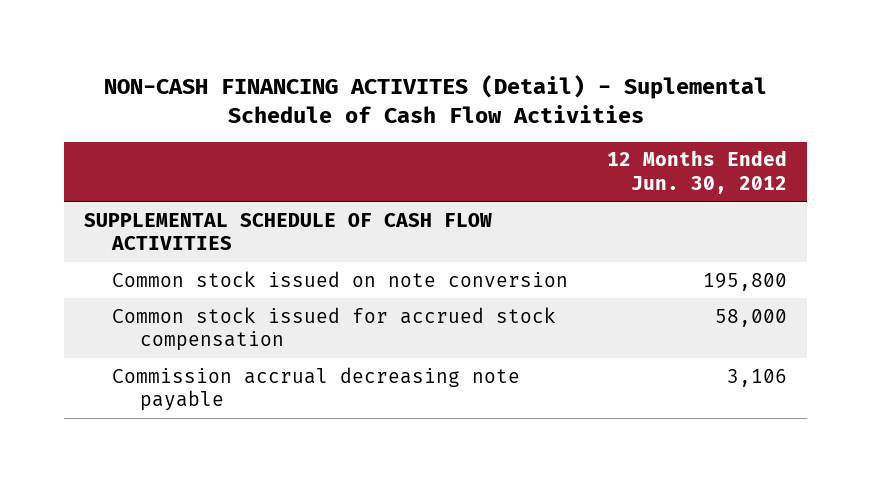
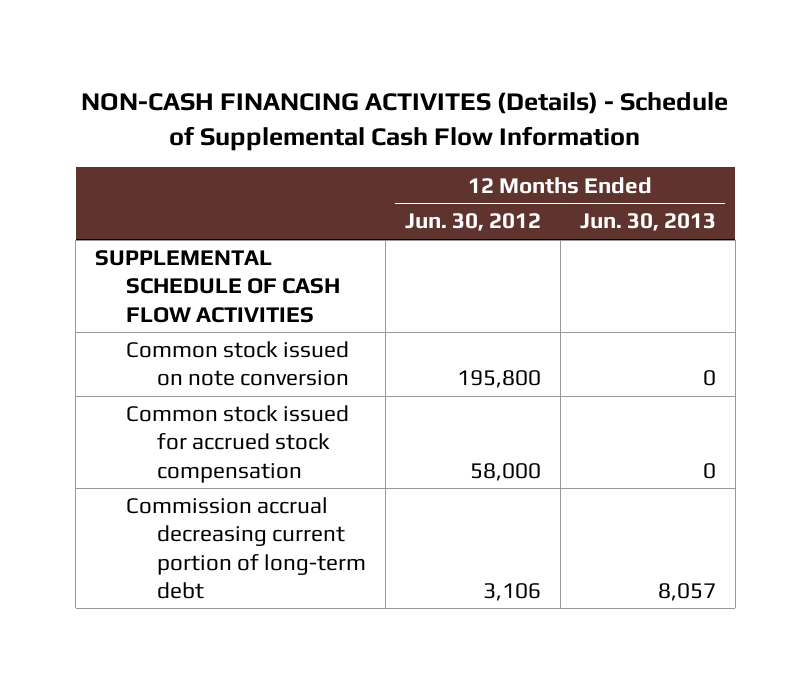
- NON-CASH FINANCING ACTIVITES (Detail) - Suplemental Schedule of Cash Flow Activities
+ NON-CASH FINANCING ACTIVITES (Details) - Schedule of Supplemental Cash Flow Information
- | 12 Months Ended Jun. 30, 2012
+ | 12 Months Ended Jun. 30, 2012 | 12 Months Ended Jun. 30, 2013
- Commission accrual decreasing note payable | 3,106
+ Commission accrual decreasing current portion of long-term debt | 3,106 | 8,057

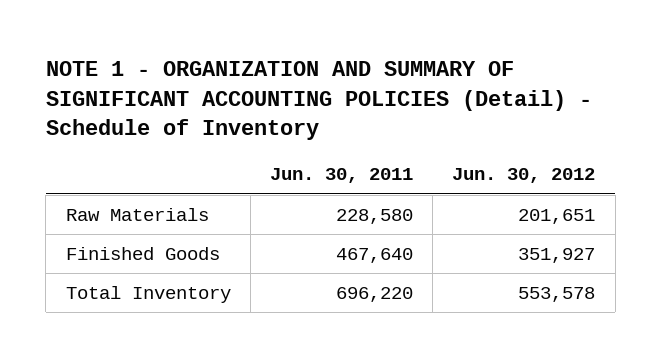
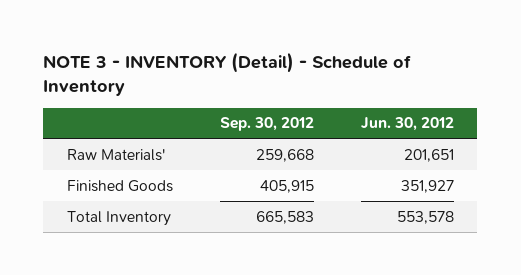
- NOTE 1 - ORGANIZATION AND SUMMARY OF SIGNIFICANT ACCOUNTING POLICIES (Detail) - Schedule of Inventory
+ NOTE 3 - INVENTORY (Detail) - Schedule of Inventory
- | Jun. 30, 2011 | Jun. 30, 2012
+ | Sep. 30, 2012 | Jun. 30, 2012
- Raw Materials | 228,580 | 201,651
+ Raw Materials' | 259,668 | 201,651

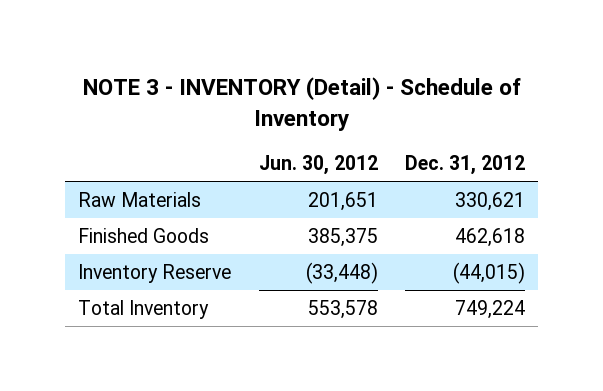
- | Sep. 30, 2012 | Jun. 30, 2012
+ | Jun. 30, 2012 | Dec. 31, 2012
- Raw Materials' | 259,668 | 201,651
- Finished Goods | 405,915 | 351,927
+ Raw Materials | 201,651 | 330,621
+ Finished Goods | 385,375 | 462,618
+ Inventory Reserve | (33,448) | (44,015)

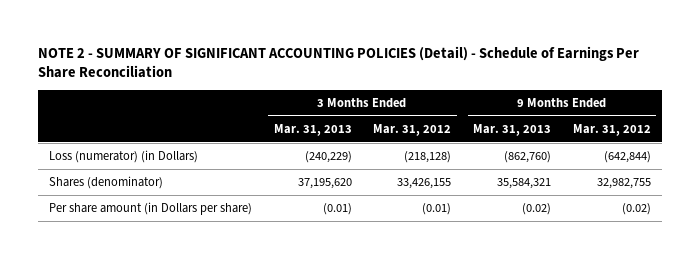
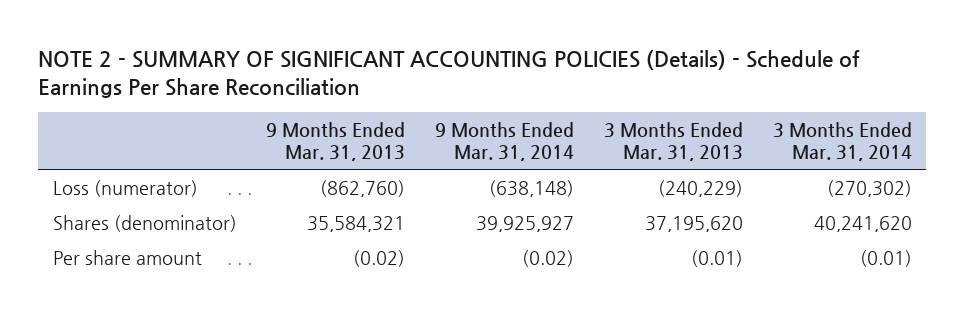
- NOTE 2 - SUMMARY OF SIGNIFICANT ACCOUNTING POLICIES (Detail) - Schedule of Earnings Per Share Reconciliation
+ NOTE 2 - SUMMARY OF SIGNIFICANT ACCOUNTING POLICIES (Details) - Schedule of Earnings Per Share Reconciliation
- | 3 Months Ended Mar. 31, 2013 | 3 Months Ended Mar. 31, 2012 | 9 Months Ended Mar. 31, 2013 | 9 Months Ended Mar. 31, 2012
+ | 9 Months Ended Mar. 31, 2013 | 9 Months Ended Mar. 31, 2014 | 3 Months Ended Mar. 31, 2013 | 3 Months Ended Mar. 31, 2014
- Loss (numerator) (in Dollars) | (240,229) | (218,128) | (862,760) | (642,844)
+ Loss (numerator) | (862,760) | (638,148) | (240,229) | (270,302)
- Per share amount (in Dollars per share) | (0.01) | (0.01) | (0.02) | (0.02)
+ Per share amount | (0.02) | (0.02) | (0.01) | (0.01)

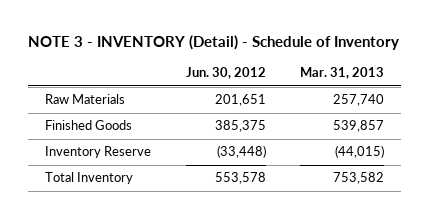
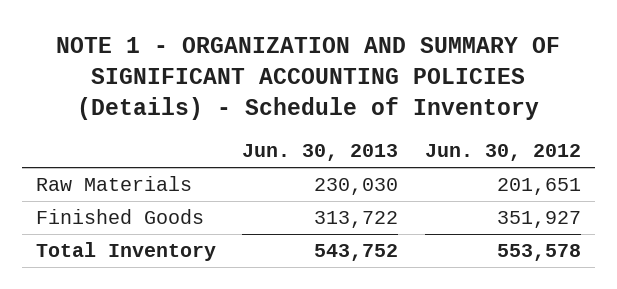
- NOTE 3 - INVENTORY (Detail) - Schedule of Inventory
+ NOTE 1 - ORGANIZATION AND SUMMARY OF SIGNIFICANT ACCOUNTING POLICIES (Details) - Schedule of Inventory
- | Jun. 30, 2012 | Mar. 31, 2013
+ | Jun. 30, 2013 | Jun. 30, 2012
- Finished Goods | 385,375 | 539,857
- Inventory Reserve | (33,448) | (44,015)
+ Finished Goods | 313,722 | 351,927

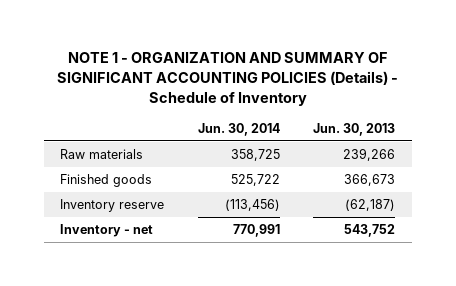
- | Jun. 30, 2013 | Jun. 30, 2012
+ | Jun. 30, 2014 | Jun. 30, 2013
- Raw Materials | 230,030 | 201,651
- Finished Goods | 313,722 | 351,927
- Total Inventory | 543,752 | 553,578
+ Raw materials | 358,725 | 239,266
+ Finished goods | 525,722 | 366,673
+ Inventory reserve | (113,456) | (62,187)
+ Inventory - net | 770,991 | 543,752

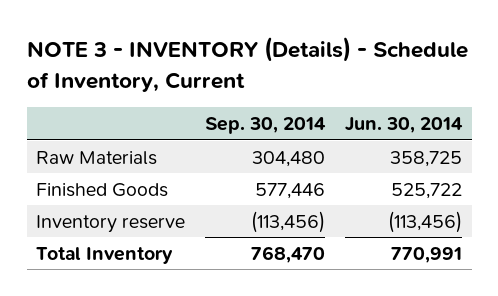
- NOTE 1 - ORGANIZATION AND SUMMARY OF SIGNIFICANT ACCOUNTING POLICIES (Details) - Schedule of Inventory
+ NOTE 3 - INVENTORY (Details) - Schedule of Inventory, Current
- | Jun. 30, 2014 | Jun. 30, 2013
+ | Sep. 30, 2014 | Jun. 30, 2014
- Raw materials | 358,725 | 239,266
- Finished goods | 525,722 | 366,673
+ Raw Materials | 304,480 | 358,725
+ Finished Goods | 577,446 | 525,722
- Inventory - net | 770,991 | 543,752
+ Total Inventory | 768,470 | 770,991

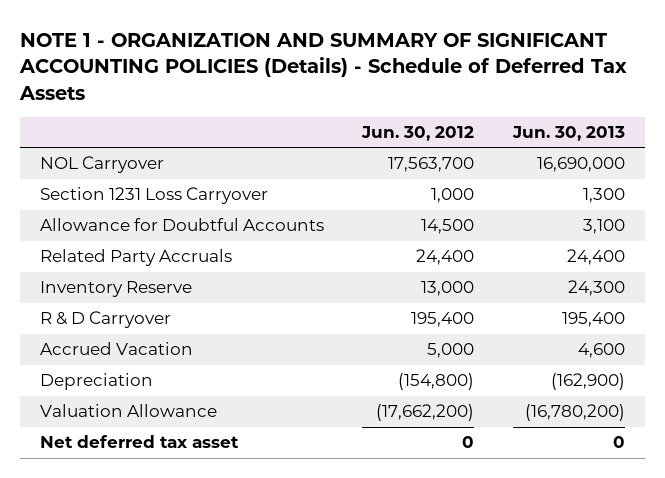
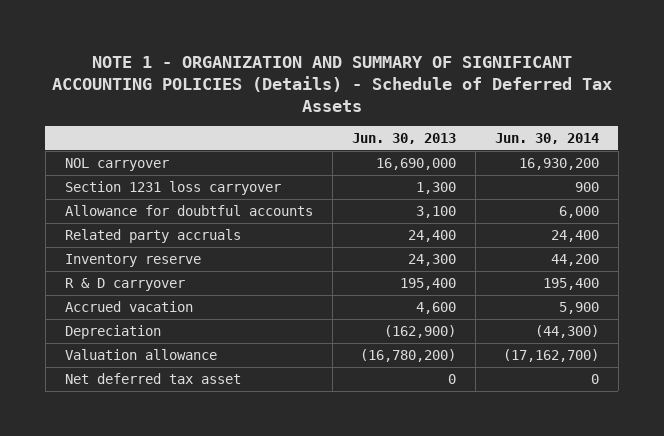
- | Jun. 30, 2012 | Jun. 30, 2013
+ | Jun. 30, 2013 | Jun. 30, 2014
- NOL Carryover | 17,563,700 | 16,690,000
- Section 1231 Loss Carryover | 1,000 | 1,300
- Allowance for Doubtful Accounts | 14,500 | 3,100
- Related Party Accruals | 24,400 | 24,400
- Inventory Reserve | 13,000 | 24,300
- R & D Carryover | 195,400 | 195,400
- Accrued Vacation | 5,000 | 4,600
+ NOL carryover | 16,690,000 | 16,930,200
+ Section 1231 loss carryover | 1,300 | 900
+ Allowance for doubtful accounts | 3,100 | 6,000
+ Related party accruals | 24,400 | 24,400
+ Inventory reserve | 24,300 | 44,200
+ R & D carryover | 195,400 | 195,400
+ Accrued vacation | 4,600 | 5,900
- Valuation Allowance | (17,662,200) | (16,780,200)
+ Valuation allowance | (16,780,200) | (17,162,700)

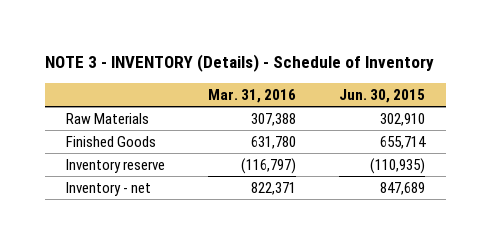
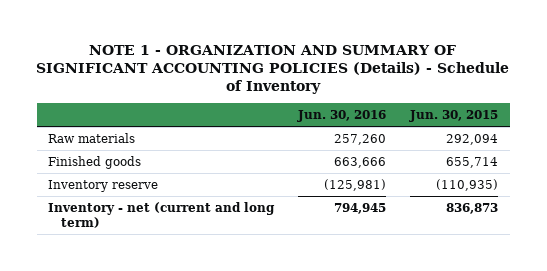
- NOTE 3 - INVENTORY (Details) - Schedule of Inventory
+ NOTE 1 - ORGANIZATION AND SUMMARY OF SIGNIFICANT ACCOUNTING POLICIES (Details) - Schedule of Inventory
- | Mar. 31, 2016 | Jun. 30, 2015
+ | Jun. 30, 2016 | Jun. 30, 2015
- Raw Materials | 307,388 | 302,910
- Finished Goods | 631,780 | 655,714
+ Raw materials | 257,260 | 292,094
+ Finished goods | 663,666 | 655,714
- Inventory - net | 822,371 | 847,689
+ Inventory - net (current and long term) | 794,945 | 836,873

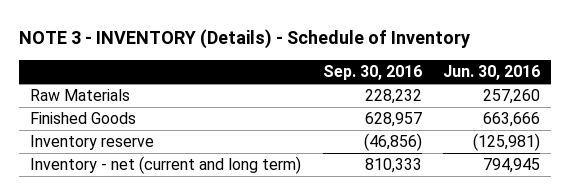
- NOTE 1 - ORGANIZATION AND SUMMARY OF SIGNIFICANT ACCOUNTING POLICIES (Details) - Schedule of Inventory
+ NOTE 3 - INVENTORY (Details) - Schedule of Inventory
- | Jun. 30, 2016 | Jun. 30, 2015
+ | Sep. 30, 2016 | Jun. 30, 2016
- Raw materials | 257,260 | 292,094
- Finished goods | 663,666 | 655,714
+ Raw Materials | 228,232 | 257,260
+ Finished Goods | 628,957 | 663,666

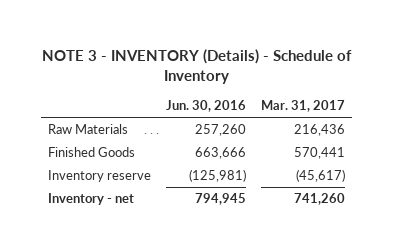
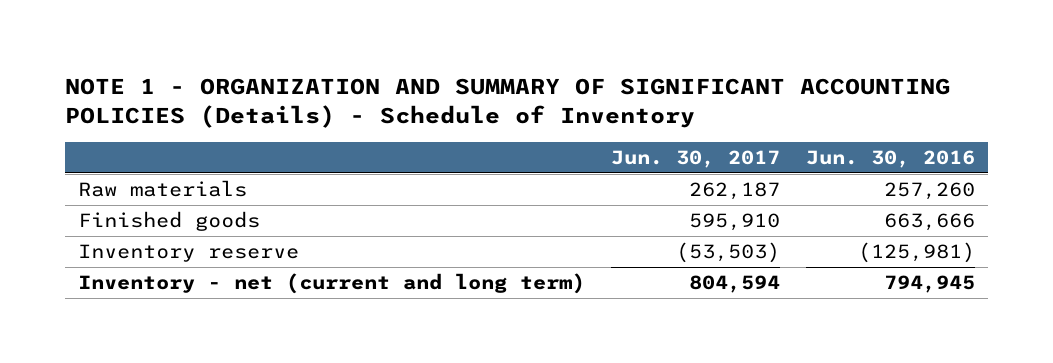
- NOTE 3 - INVENTORY (Details) - Schedule of Inventory
+ NOTE 1 - ORGANIZATION AND SUMMARY OF SIGNIFICANT ACCOUNTING POLICIES (Details) - Schedule of Inventory
- | Jun. 30, 2016 | Mar. 31, 2017
+ | Jun. 30, 2017 | Jun. 30, 2016
- Raw Materials | 257,260 | 216,436
- Finished Goods | 663,666 | 570,441
+ Raw materials | 262,187 | 257,260
+ Finished goods | 595,910 | 663,666
- Inventory - net | 794,945 | 741,260
+ Inventory - net (current and long term) | 804,594 | 794,945

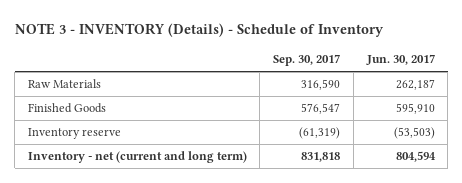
- NOTE 1 - ORGANIZATION AND SUMMARY OF SIGNIFICANT ACCOUNTING POLICIES (Details) - Schedule of Inventory
+ NOTE 3 - INVENTORY (Details) - Schedule of Inventory
- | Jun. 30, 2017 | Jun. 30, 2016
+ | Sep. 30, 2017 | Jun. 30, 2017
- Raw materials | 262,187 | 257,260
- Finished goods | 595,910 | 663,666
+ Raw Materials | 316,590 | 262,187
+ Finished Goods | 576,547 | 595,910

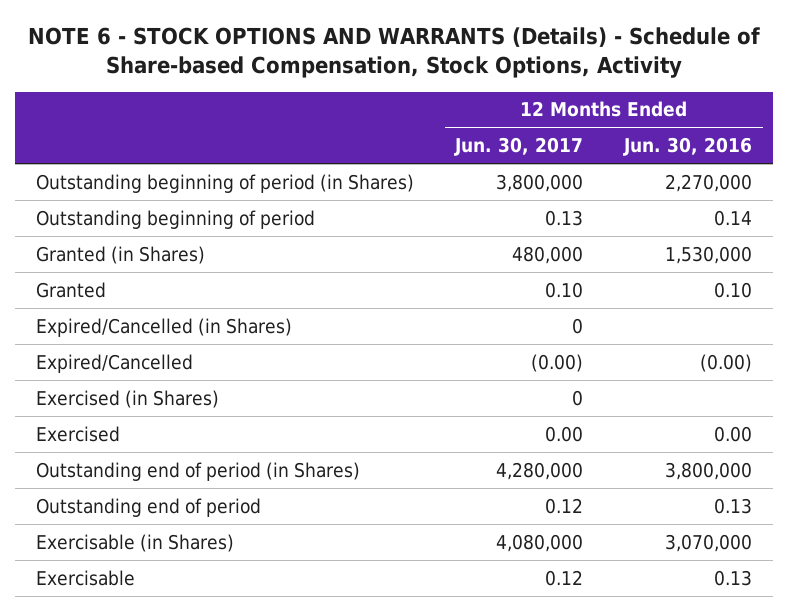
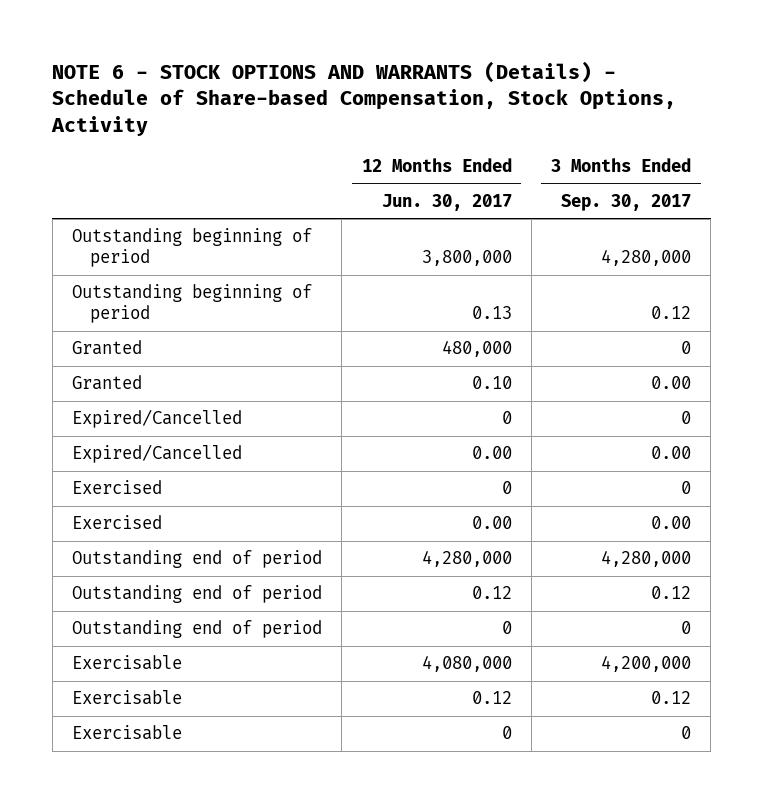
- | 12 Months Ended Jun. 30, 2017 | 12 Months Ended Jun. 30, 2016
+ | 12 Months Ended Jun. 30, 2017 | 3 Months Ended Sep. 30, 2017
- Outstanding beginning of period (in Shares) | 3,800,000 | 2,270,000
+ Outstanding beginning of period | 3,800,000 | 4,280,000
- Granted (in Shares) | 480,000 | 1,530,000
+ Granted | 480,000 | 0
- Expired/Cancelled (in Shares) | 0 |
- Expired/Cancelled | (0.00) | (0.00)
- Exercised (in Shares) | 0 |
+ Expired/Cancelled | 0 | 0
+ Expired/Cancelled | 0.00 | 0.00
+ Exercised | 0 | 0
- Outstanding end of period (in Shares) | 4,280,000 | 3,800,000
+ Outstanding end of period | 4,280,000 | 4,280,000
- Exercisable (in Shares) | 4,080,000 | 3,070,000
+ Outstanding end of period | 0 | 0
+ Exercisable | 4,080,000 | 4,200,000
+ Exercisable | 0 | 0

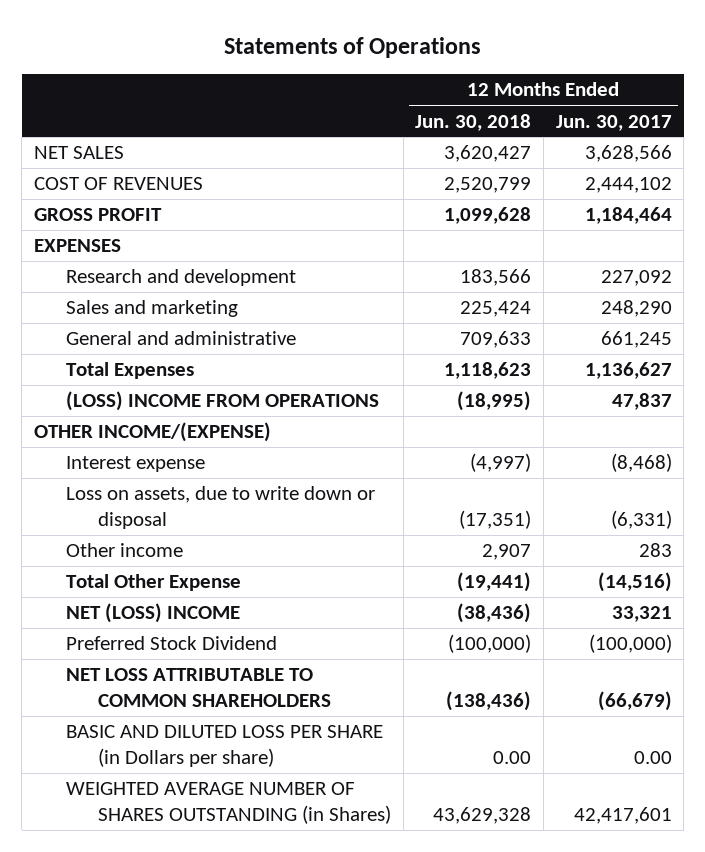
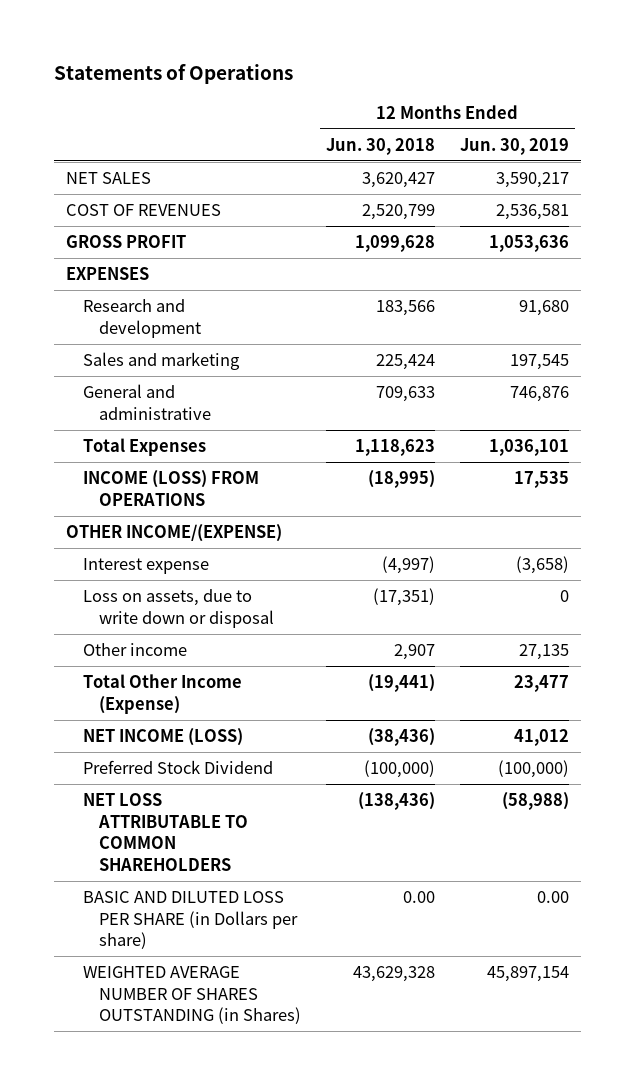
- | 12 Months Ended Jun. 30, 2018 | 12 Months Ended Jun. 30, 2017
+ | 12 Months Ended Jun. 30, 2018 | 12 Months Ended Jun. 30, 2019
- (LOSS) INCOME FROM OPERATIONS | (18,995) | 47,837
+ INCOME (LOSS) FROM OPERATIONS | (18,995) | 17,535
- Total Other Expense | (19,441) | (14,516)
- NET (LOSS) INCOME | (38,436) | 33,321
+ Total Other Income (Expense) | (19,441) | 23,477
+ NET INCOME (LOSS) | (38,436) | 41,012

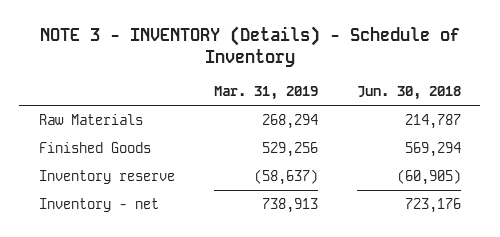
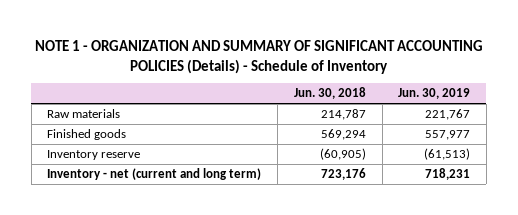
- NOTE 3 - INVENTORY (Details) - Schedule of Inventory
+ NOTE 1 - ORGANIZATION AND SUMMARY OF SIGNIFICANT ACCOUNTING POLICIES (Details) - Schedule of Inventory
- | Mar. 31, 2019 | Jun. 30, 2018
+ | Jun. 30, 2018 | Jun. 30, 2019
- Raw Materials | 268,294 | 214,787
- Finished Goods | 529,256 | 569,294
+ Raw materials | 214,787 | 221,767
+ Finished goods | 569,294 | 557,977
- Inventory - net | 738,913 | 723,176
+ Inventory - net (current and long term) | 723,176 | 718,231

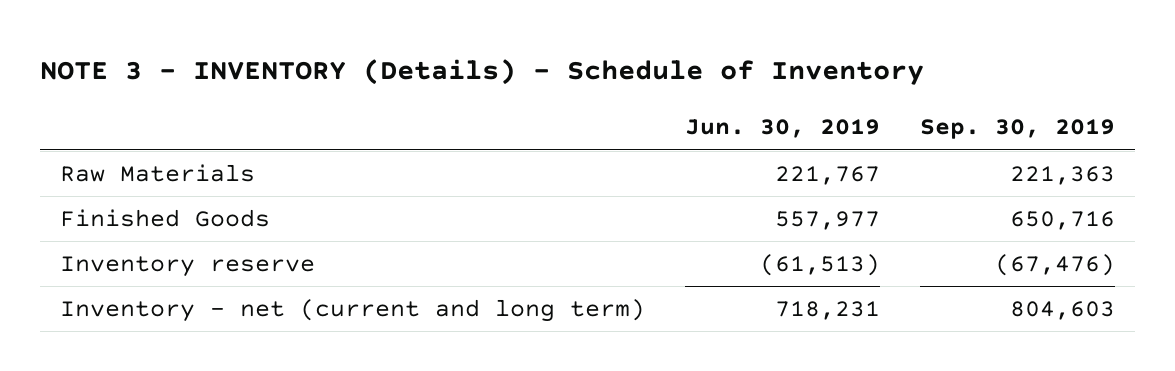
- NOTE 1 - ORGANIZATION AND SUMMARY OF SIGNIFICANT ACCOUNTING POLICIES (Details) - Schedule of Inventory
+ NOTE 3 - INVENTORY (Details) - Schedule of Inventory
- | Jun. 30, 2018 | Jun. 30, 2019
+ | Jun. 30, 2019 | Sep. 30, 2019
- Raw materials | 214,787 | 221,767
- Finished goods | 569,294 | 557,977
+ Raw Materials | 221,767 | 221,363
+ Finished Goods | 557,977 | 650,716

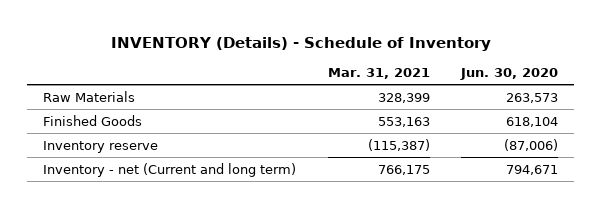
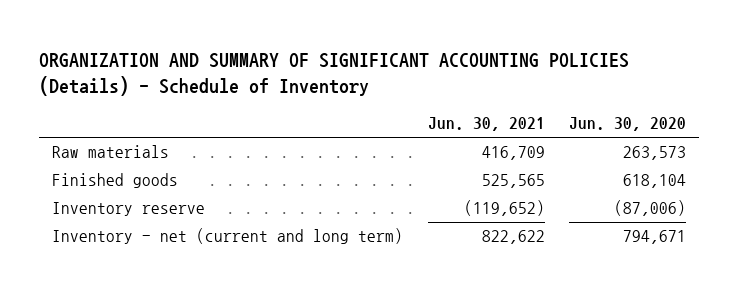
- INVENTORY (Details) - Schedule of Inventory
+ ORGANIZATION AND SUMMARY OF SIGNIFICANT ACCOUNTING POLICIES (Details) - Schedule of Inventory
- | Mar. 31, 2021 | Jun. 30, 2020
+ | Jun. 30, 2021 | Jun. 30, 2020
- Raw Materials | 328,399 | 263,573
- Finished Goods | 553,163 | 618,104
+ Raw materials | 416,709 | 263,573
+ Finished goods | 525,565 | 618,104
- Inventory - net (Current and long term) | 766,175 | 794,671
+ Inventory - net (current and long term) | 822,622 | 794,671

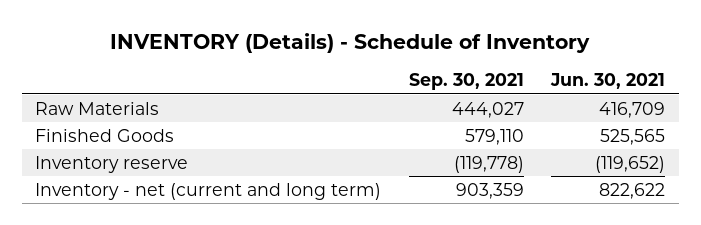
- ORGANIZATION AND SUMMARY OF SIGNIFICANT ACCOUNTING POLICIES (Details) - Schedule of Inventory
+ INVENTORY (Details) - Schedule of Inventory
- | Jun. 30, 2021 | Jun. 30, 2020
+ | Sep. 30, 2021 | Jun. 30, 2021
- Raw materials | 416,709 | 263,573
- Finished goods | 525,565 | 618,104
+ Raw Materials | 444,027 | 416,709
+ Finished Goods | 579,110 | 525,565

